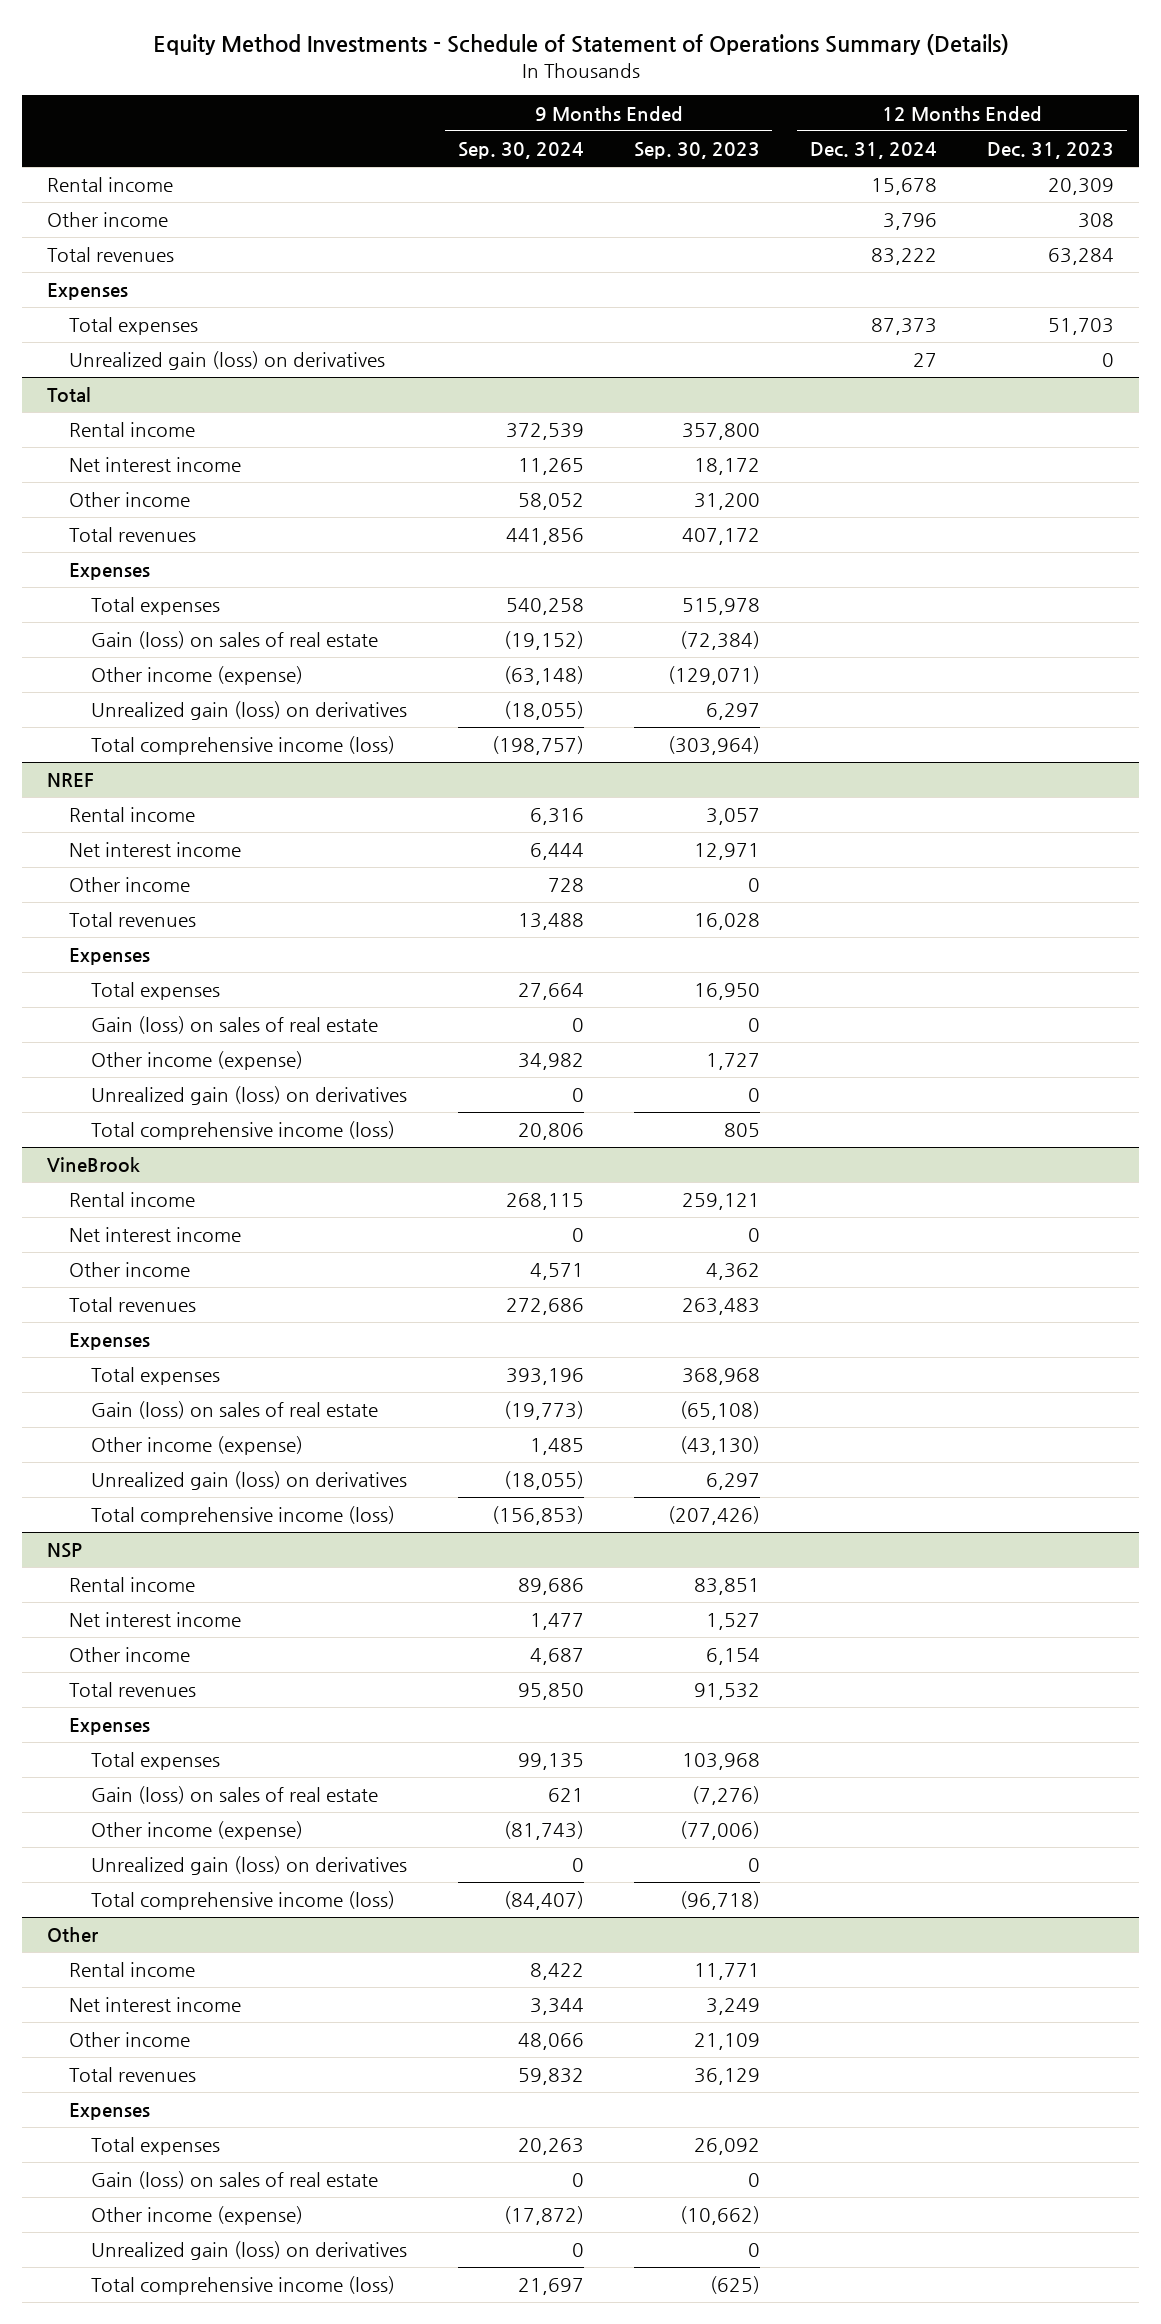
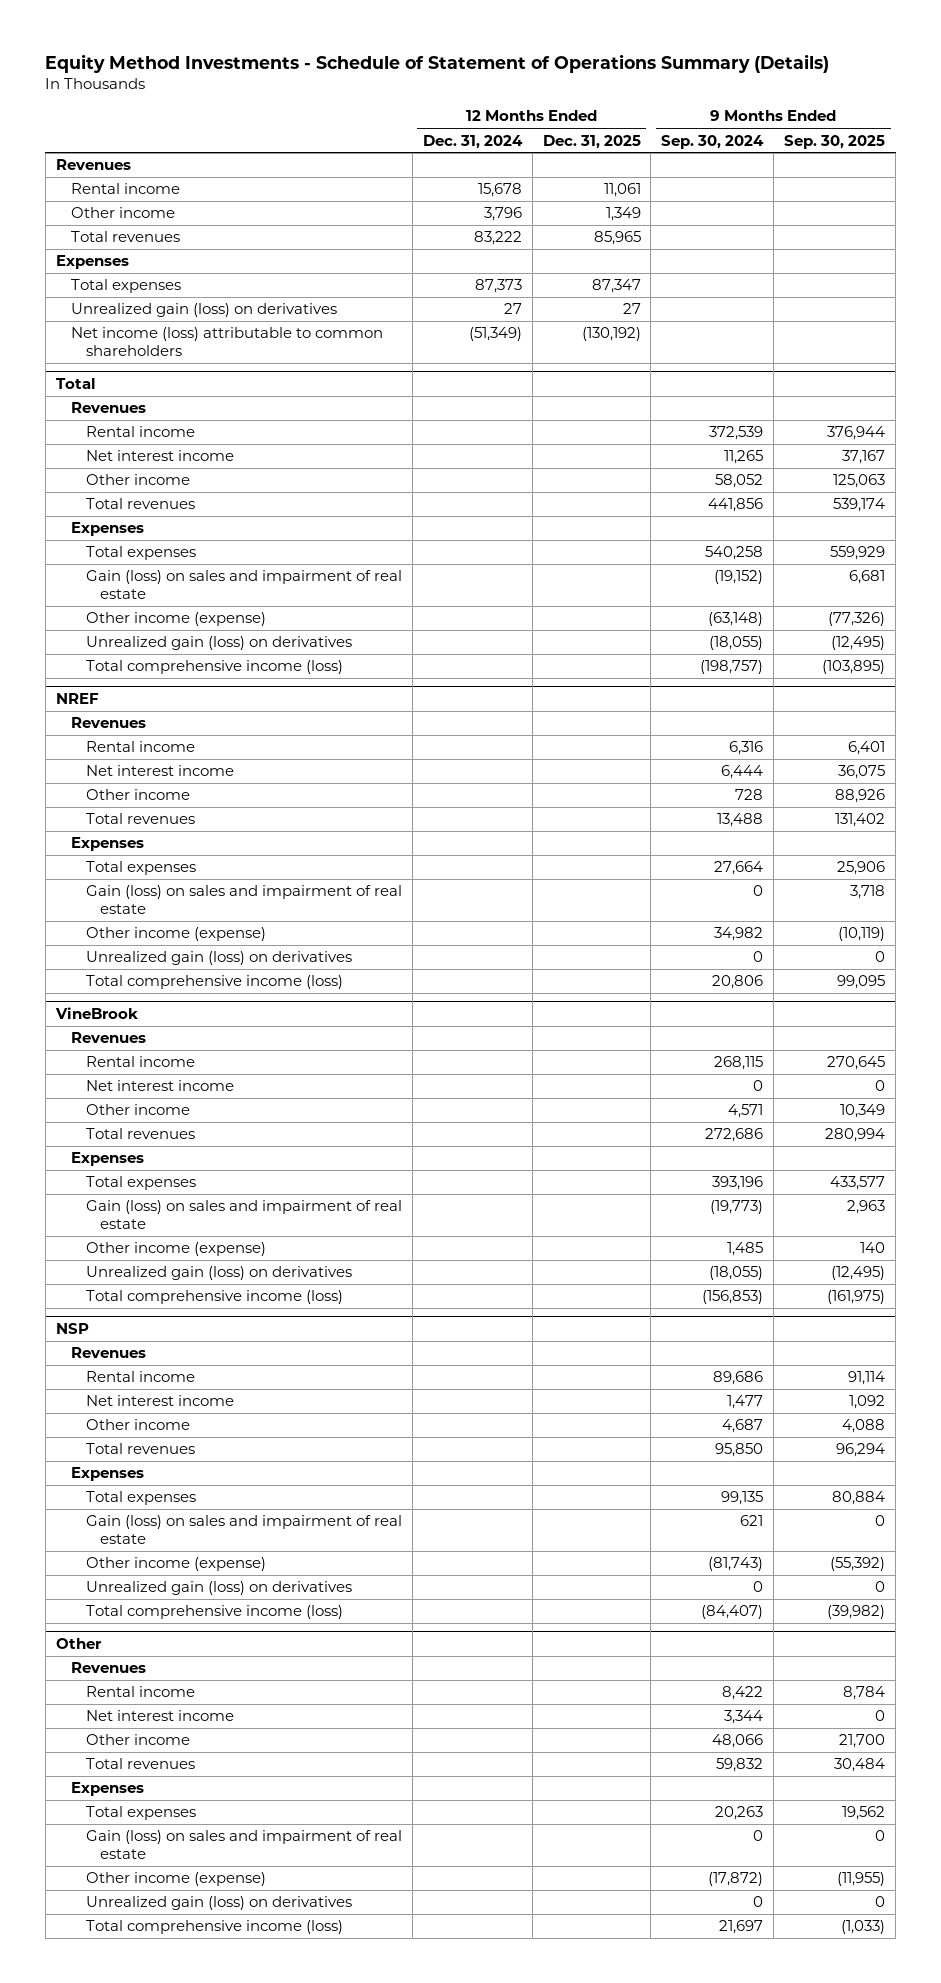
- | 9 Months Ended Sep. 30, 2024 | 9 Months Ended Sep. 30, 2023 | 12 Months Ended Dec. 31, 2024 | 12 Months Ended Dec. 31, 2023
+ | 12 Months Ended Dec. 31, 2024 | 12 Months Ended Dec. 31, 2025 | 9 Months Ended Sep. 30, 2024 | 9 Months Ended Sep. 30, 2025
+ Revenues
+ Net income (loss) attributable to common shareholders | (51,349) | (130,192) | |
@ Total
+ Revenues
- Gain (loss) on sales of real estate | (19,152) | (72,384) | |
+ Gain (loss) on sales and impairment of real estate | | | (19,152) | 6,681
@ NREF
+ Revenues
- Gain (loss) on sales of real estate | 0 | 0 | |
+ Gain (loss) on sales and impairment of real estate | | | 0 | 3,718
@ VineBrook
+ Revenues
- Gain (loss) on sales of real estate | (19,773) | (65,108) | |
+ Gain (loss) on sales and impairment of real estate | | | (19,773) | 2,963
@ NSP
+ Revenues
- Gain (loss) on sales of real estate | 621 | (7,276) | |
+ Gain (loss) on sales and impairment of real estate | | | 621 | 0
@ Other
+ Revenues
- Gain (loss) on sales of real estate | 0 | 0 | |
+ Gain (loss) on sales and impairment of real estate | | | 0 | 0

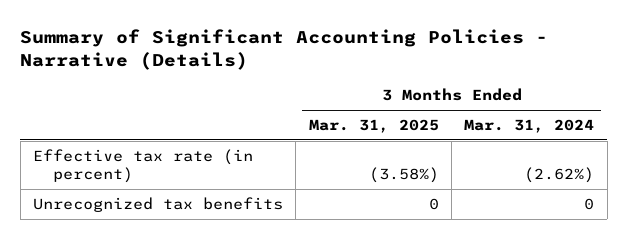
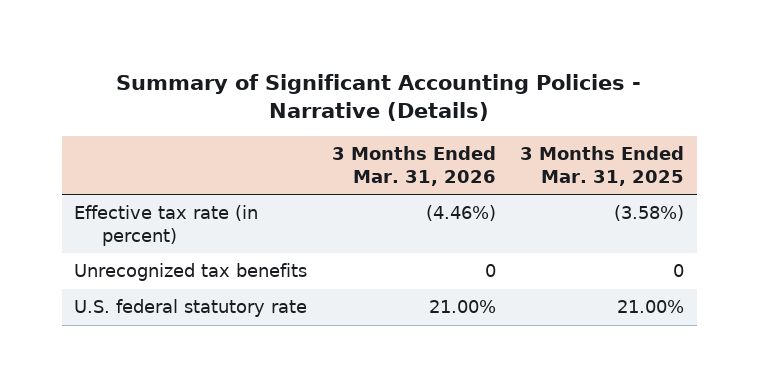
- | 3 Months Ended Mar. 31, 2025 | 3 Months Ended Mar. 31, 2024
+ | 3 Months Ended Mar. 31, 2026 | 3 Months Ended Mar. 31, 2025
+ U.S. federal statutory rate | 21.00% | 21.00%

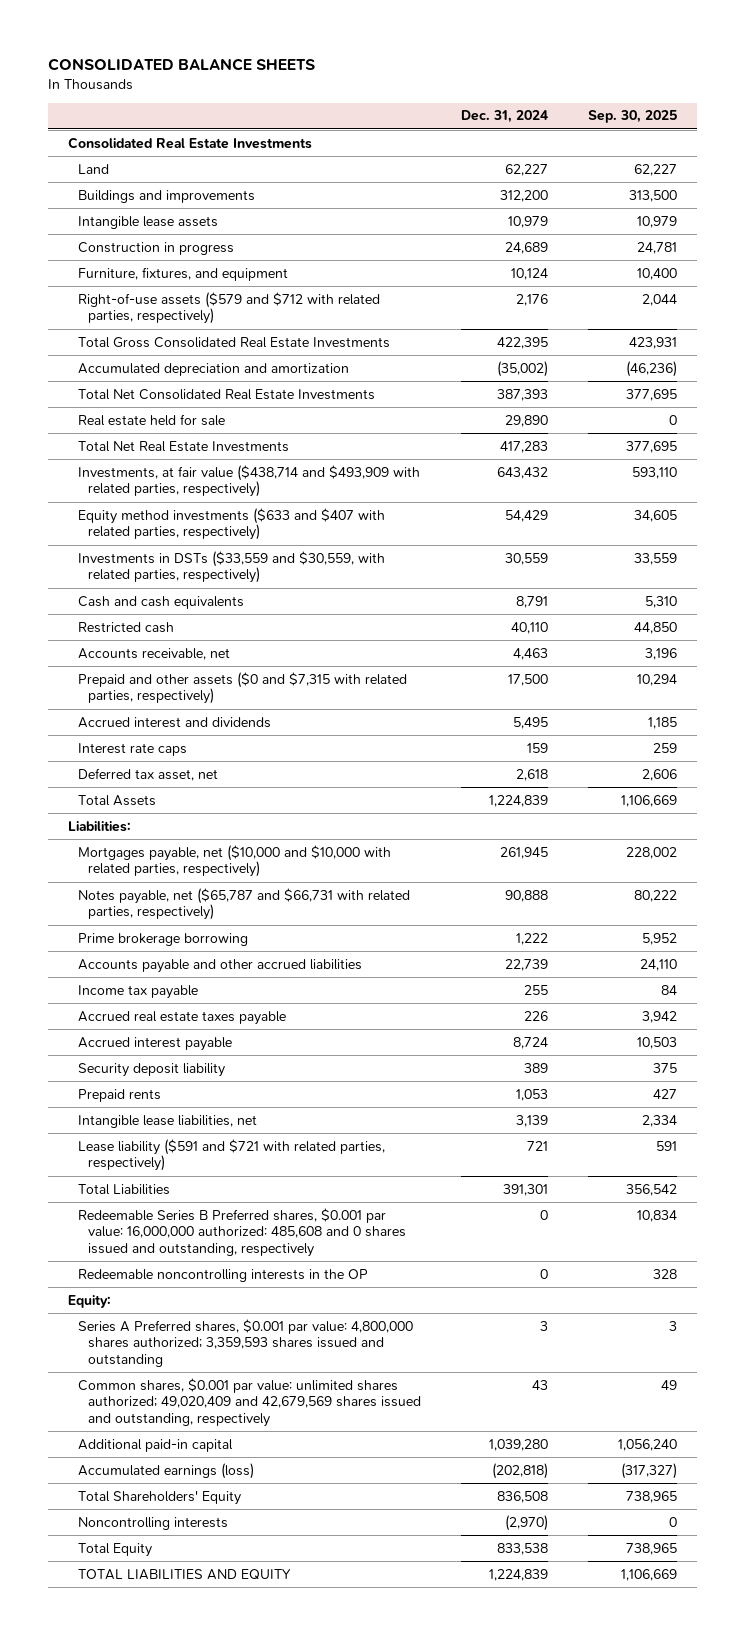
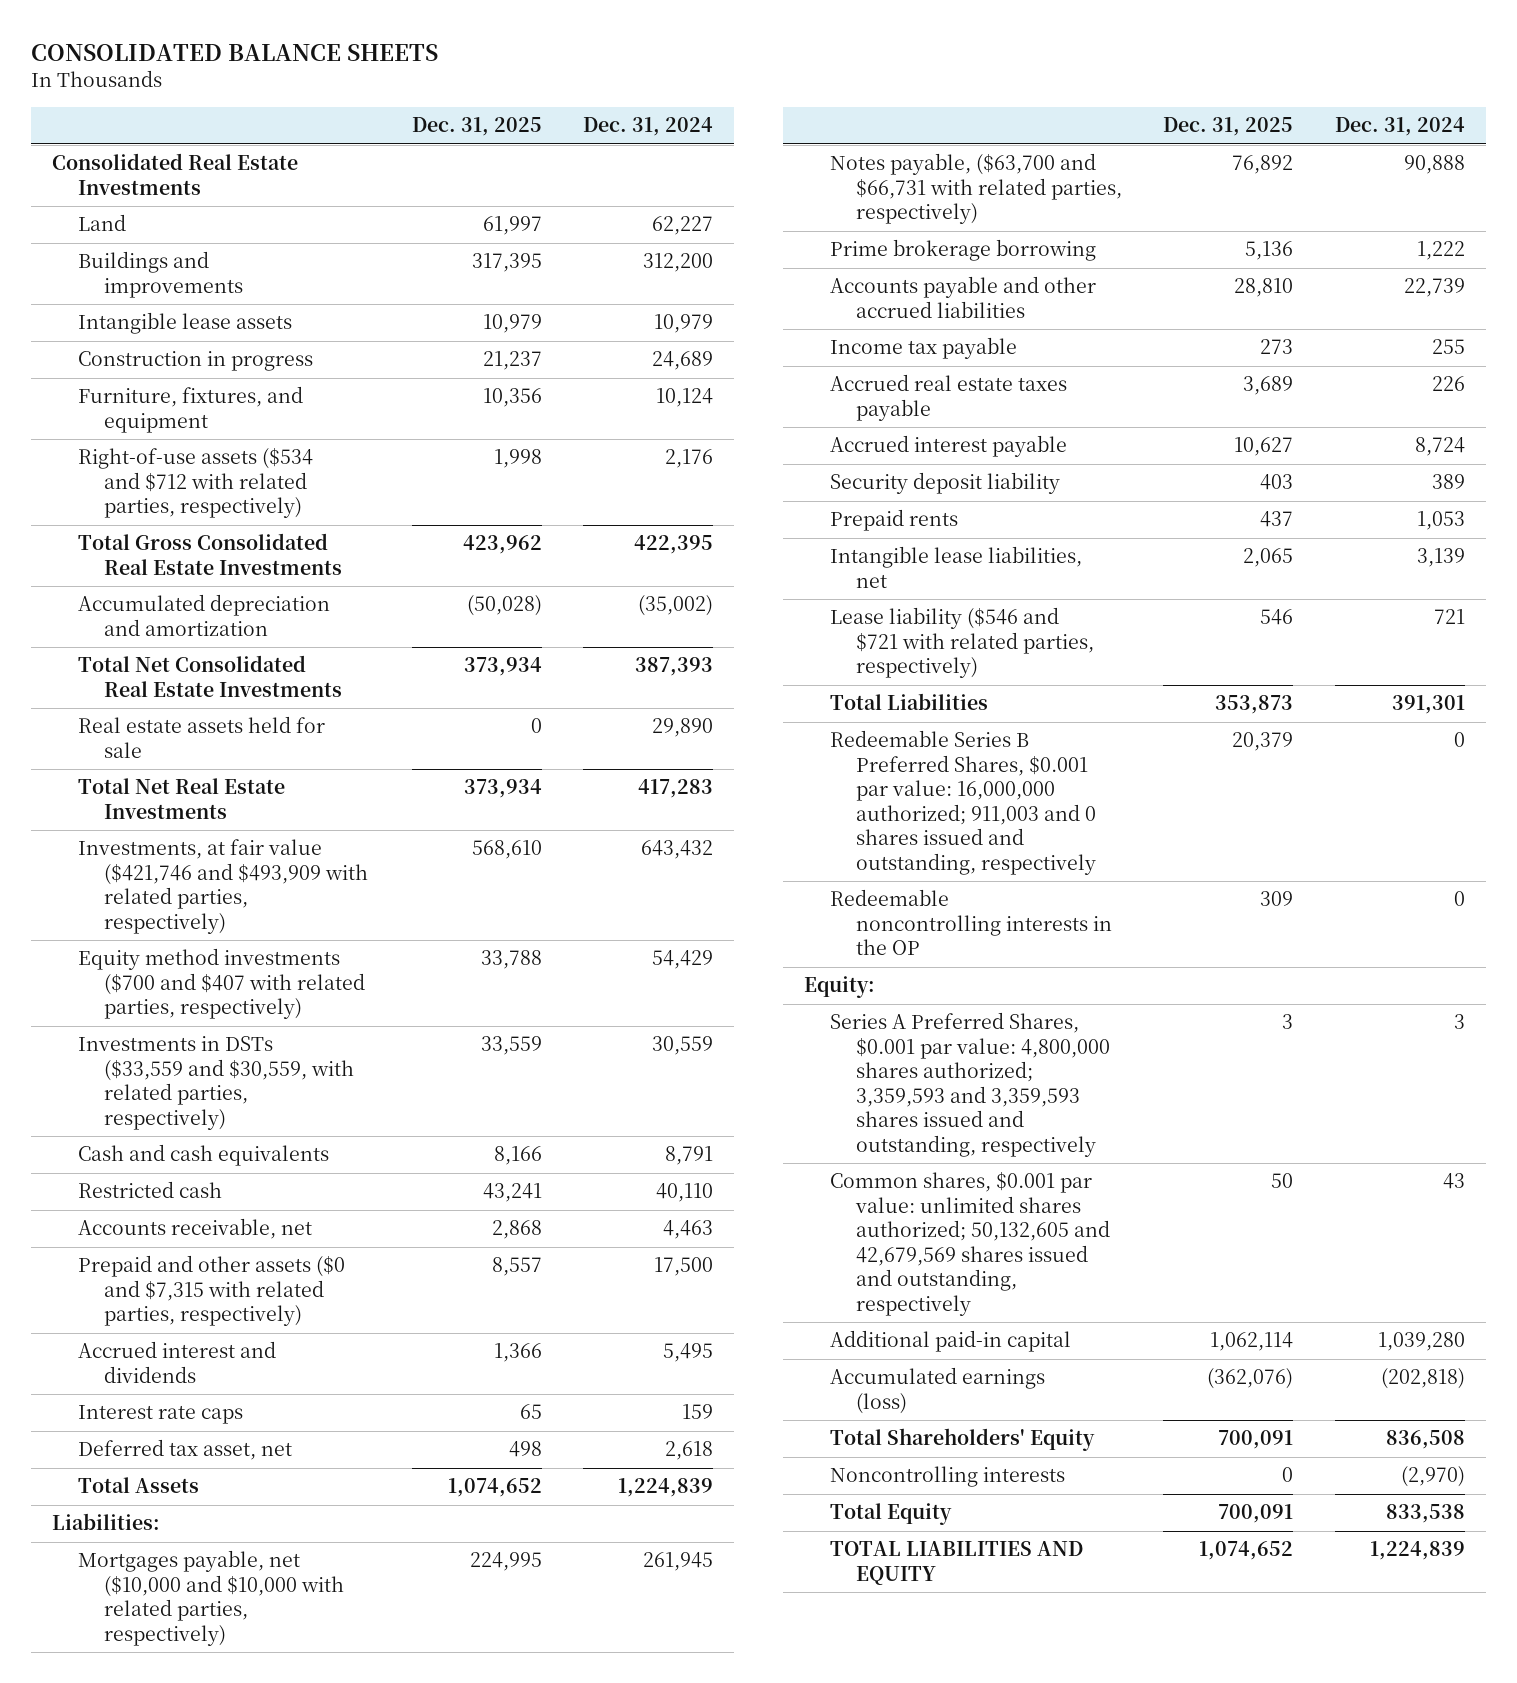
- | Dec. 31, 2024 | Sep. 30, 2025
+ | Dec. 31, 2025 | Dec. 31, 2024
- Right-of-use assets ($579 and $712 with related parties, respectively) | 2,176 | 2,044
+ Right-of-use assets ($534 and $712 with related parties, respectively) | 1,998 | 2,176
- Real estate held for sale | 29,890 | 0
+ Real estate assets held for sale | 0 | 29,890
- Investments, at fair value ($438,714 and $493,909 with related parties, respectively) | 643,432 | 593,110
- Equity method investments ($633 and $407 with related parties, respectively) | 54,429 | 34,605
+ Investments, at fair value ($421,746 and $493,909 with related parties, respectively) | 568,610 | 643,432
+ Equity method investments ($700 and $407 with related parties, respectively) | 33,788 | 54,429
- Notes payable, net ($65,787 and $66,731 with related parties, respectively) | 90,888 | 80,222
+ Notes payable, ($63,700 and $66,731 with related parties, respectively) | 76,892 | 90,888
- Lease liability ($591 and $721 with related parties, respectively) | 721 | 591
+ Lease liability ($546 and $721 with related parties, respectively) | 546 | 721
- Redeemable Series B Preferred shares, $0.001 par value: 16,000,000 authorized: 485,608 and 0 shares issued and outstanding, respectively | 0 | 10,834
+ Redeemable Series B Preferred Shares, $0.001 par value: 16,000,000 authorized; 911,003 and 0 shares issued and outstanding, respectively | 20,379 | 0
- Series A Preferred shares, $0.001 par value: 4,800,000 shares authorized; 3,359,593 shares issued and outstanding | 3 | 3
- Common shares, $0.001 par value: unlimited shares authorized; 49,020,409 and 42,679,569 shares issued and outstanding, respectively | 43 | 49
+ Series A Preferred Shares, $0.001 par value: 4,800,000 shares authorized; 3,359,593 and 3,359,593 shares issued and outstanding, respectively | 3 | 3
+ Common shares, $0.001 par value: unlimited shares authorized; 50,132,605 and 42,679,569 shares issued and outstanding, respectively | 50 | 43

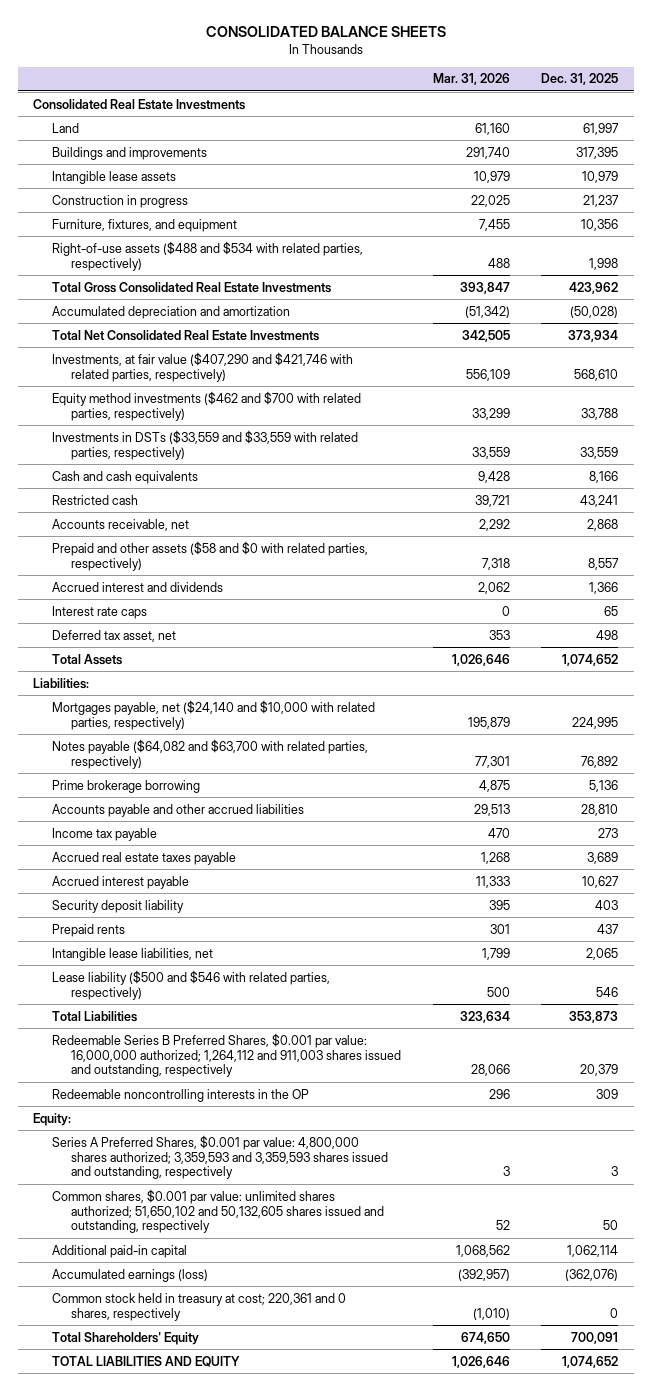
- | Dec. 31, 2025 | Dec. 31, 2024
+ | Mar. 31, 2026 | Dec. 31, 2025
- Right-of-use assets ($534 and $712 with related parties, respectively) | 1,998 | 2,176
+ Right-of-use assets ($488 and $534 with related parties, respectively) | 488 | 1,998
- Real estate assets held for sale | 0 | 29,890
- Total Net Real Estate Investments | 373,934 | 417,283
- Investments, at fair value ($421,746 and $493,909 with related parties, respectively) | 568,610 | 643,432
- Equity method investments ($700 and $407 with related parties, respectively) | 33,788 | 54,429
- Investments in DSTs ($33,559 and $30,559, with related parties, respectively) | 33,559 | 30,559
+ Investments, at fair value ($407,290 and $421,746 with related parties, respectively) | 556,109 | 568,610
+ Equity method investments ($462 and $700 with related parties, respectively) | 33,299 | 33,788
+ Investments in DSTs ($33,559 and $33,559 with related parties, respectively) | 33,559 | 33,559
- Prepaid and other assets ($0 and $7,315 with related parties, respectively) | 8,557 | 17,500
+ Prepaid and other assets ($58 and $0 with related parties, respectively) | 7,318 | 8,557
- Mortgages payable, net ($10,000 and $10,000 with related parties, respectively) | 224,995 | 261,945
- Notes payable, ($63,700 and $66,731 with related parties, respectively) | 76,892 | 90,888
+ Mortgages payable, net ($24,140 and $10,000 with related parties, respectively) | 195,879 | 224,995
+ Notes payable ($64,082 and $63,700 with related parties, respectively) | 77,301 | 76,892
- Lease liability ($546 and $721 with related parties, respectively) | 546 | 721
+ Lease liability ($500 and $546 with related parties, respectively) | 500 | 546
- Redeemable Series B Preferred Shares, $0.001 par value: 16,000,000 authorized; 911,003 and 0 shares issued and outstanding, respectively | 20,379 | 0
+ Redeemable Series B Preferred Shares, $0.001 par value: 16,000,000 authorized; 1,264,112 and 911,003 shares issued and outstanding, respectively | 28,066 | 20,379
- Common shares, $0.001 par value: unlimited shares authorized; 50,132,605 and 42,679,569 shares issued and outstanding, respectively | 50 | 43
+ Common shares, $0.001 par value: unlimited shares authorized; 51,650,102 and 50,132,605 shares issued and outstanding, respectively | 52 | 50
+ Common stock held in treasury at cost; 220,361 and 0 shares, respectively | (1,010) | 0
- Noncontrolling interests | 0 | (2,970)
- Total Equity | 700,091 | 833,538

